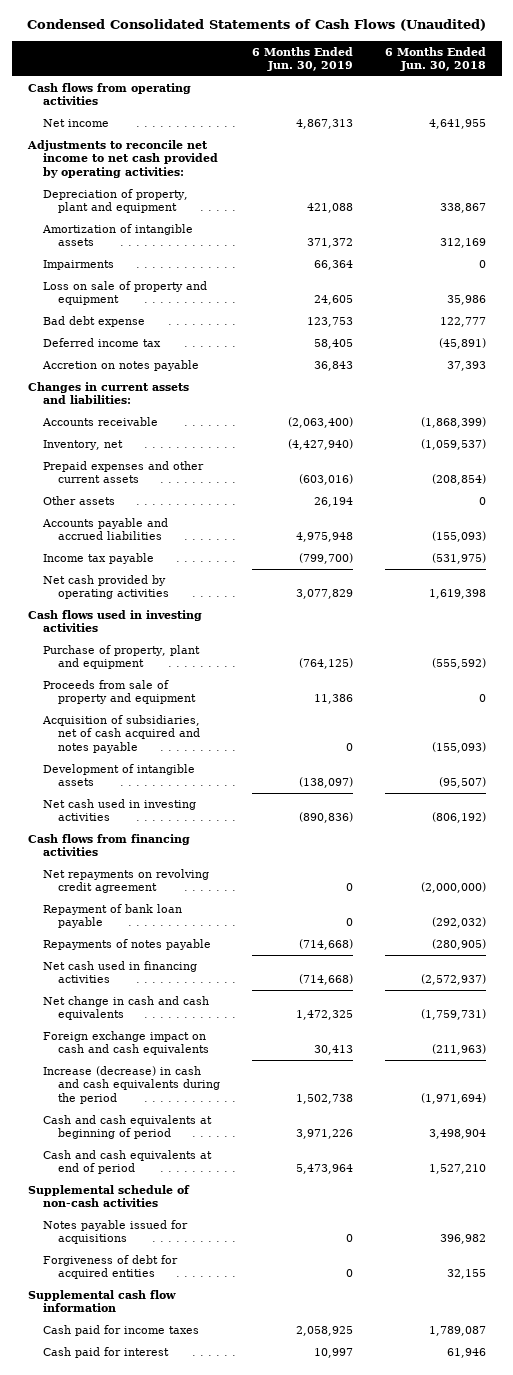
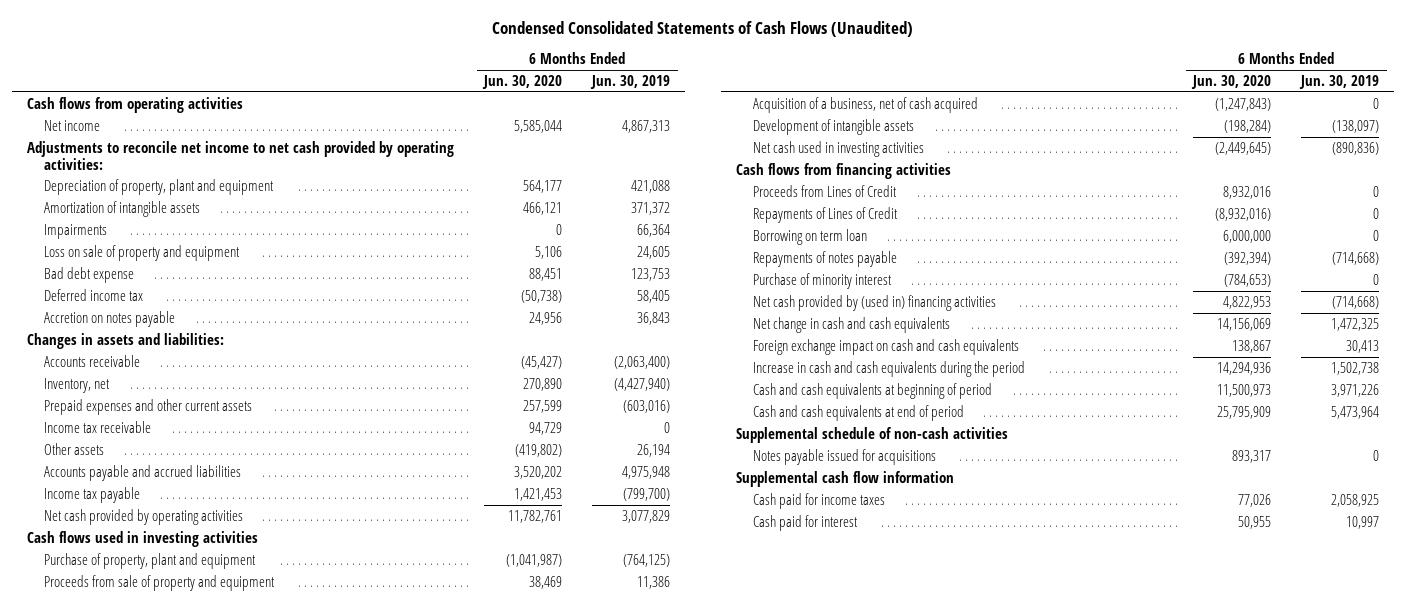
- | 6 Months Ended Jun. 30, 2019 | 6 Months Ended Jun. 30, 2018
+ | 6 Months Ended Jun. 30, 2020 | 6 Months Ended Jun. 30, 2019
- Changes in current assets and liabilities:
+ Changes in assets and liabilities:
+ Income tax receivable | 94,729 | 0
- Acquisition of subsidiaries, net of cash acquired and notes payable | 0 | (155,093)
+ Acquisition of a business, net of cash acquired | (1,247,843) | 0
- Net repayments on revolving credit agreement | 0 | (2,000,000)
- Repayment of bank loan payable | 0 | (292,032)
+ Proceeds from Lines of Credit | 8,932,016 | 0
+ Repayments of Lines of Credit | (8,932,016) | 0
+ Borrowing on term loan | 6,000,000 | 0
- Net cash used in financing activities | (714,668) | (2,572,937)
+ Purchase of minority interest | (784,653) | 0
+ Net cash provided by (used in) financing activities | 4,822,953 | (714,668)
- Increase (decrease) in cash and cash equivalents during the period | 1,502,738 | (1,971,694)
+ Increase in cash and cash equivalents during the period | 14,294,936 | 1,502,738
- Forgiveness of debt for acquired entities | 0 | 32,155

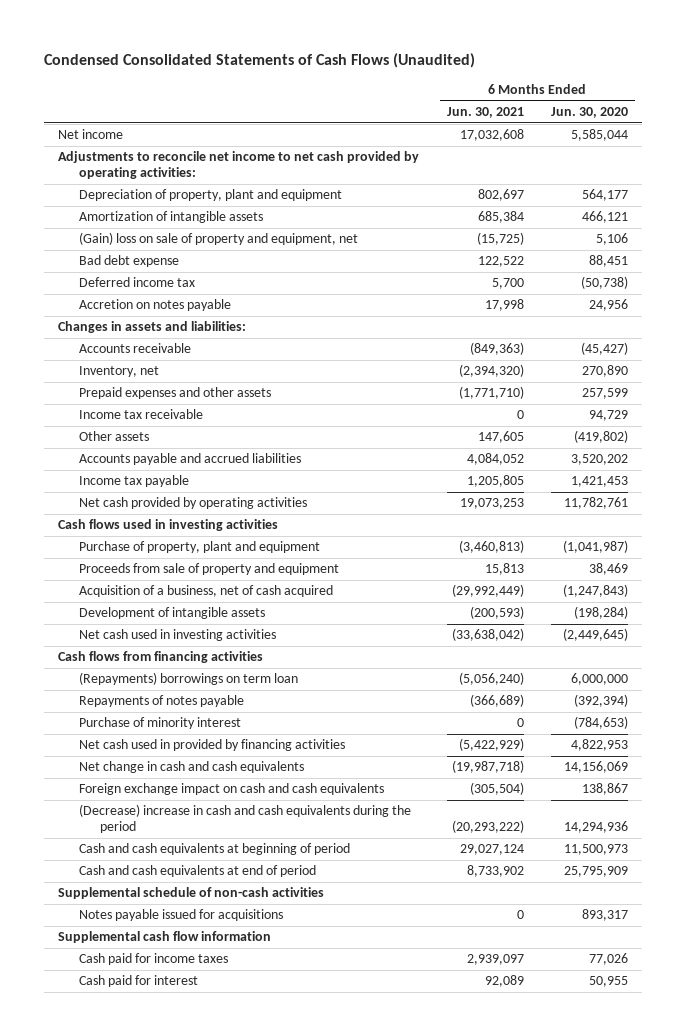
- | 6 Months Ended Jun. 30, 2020 | 6 Months Ended Jun. 30, 2019
+ | 6 Months Ended Jun. 30, 2021 | 6 Months Ended Jun. 30, 2020
- Cash flows from operating activities
- Impairments | 0 | 66,364
- Loss on sale of property and equipment | 5,106 | 24,605
+ (Gain) loss on sale of property and equipment, net | (15,725) | 5,106
- Prepaid expenses and other current assets | 257,599 | (603,016)
+ Prepaid expenses and other assets | (1,771,710) | 257,599
- Proceeds from Lines of Credit | 8,932,016 | 0
- Repayments of Lines of Credit | (8,932,016) | 0
- Borrowing on term loan | 6,000,000 | 0
+ (Repayments) borrowings on term loan | (5,056,240) | 6,000,000
- Net cash provided by (used in) financing activities | 4,822,953 | (714,668)
+ Net cash used in provided by financing activities | (5,422,929) | 4,822,953
- Increase in cash and cash equivalents during the period | 14,294,936 | 1,502,738
+ (Decrease) increase in cash and cash equivalents during the period | (20,293,222) | 14,294,936

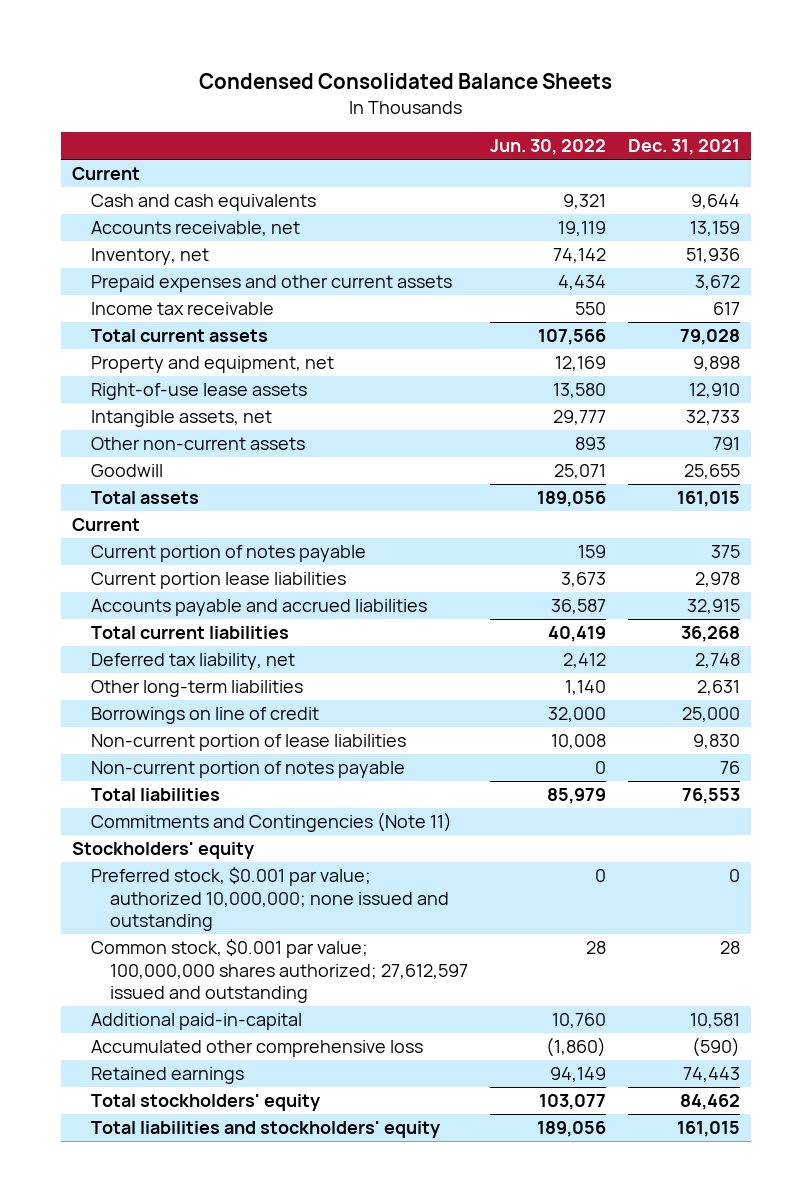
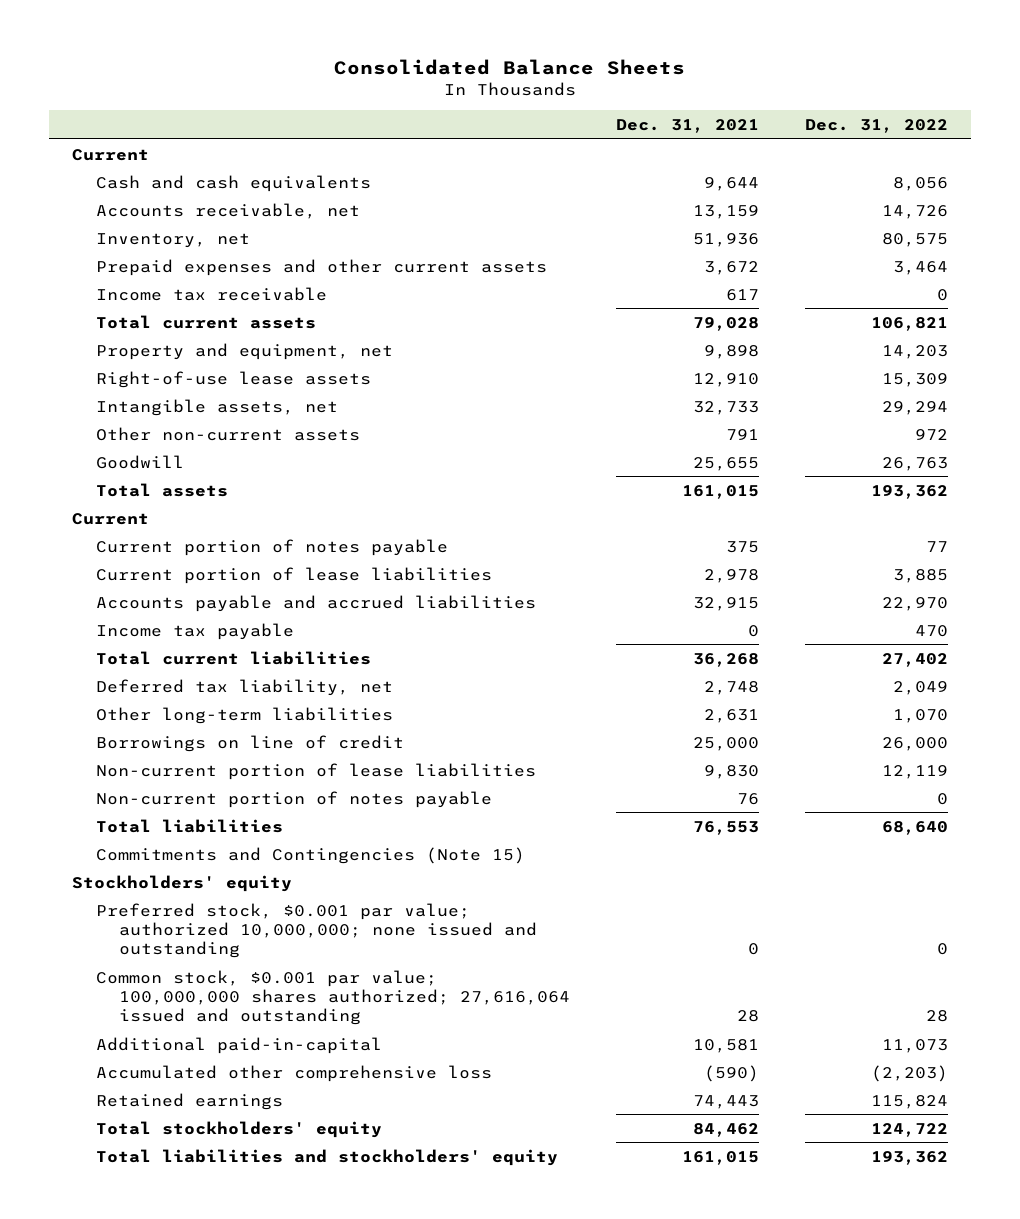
- Condensed Consolidated Balance Sheets
+ Consolidated Balance Sheets
- | Jun. 30, 2022 | Dec. 31, 2021
+ | Dec. 31, 2021 | Dec. 31, 2022
- Current portion lease liabilities | 3,673 | 2,978
+ Current portion of lease liabilities | 2,978 | 3,885
+ Income tax payable | 0 | 470
- Commitments and Contingencies (Note 11)
+ Commitments and Contingencies (Note 15)
- Common stock, $0.001 par value; 100,000,000 shares authorized; 27,612,597 issued and outstanding | 28 | 28
+ Common stock, $0.001 par value; 100,000,000 shares authorized; 27,616,064 issued and outstanding | 28 | 28

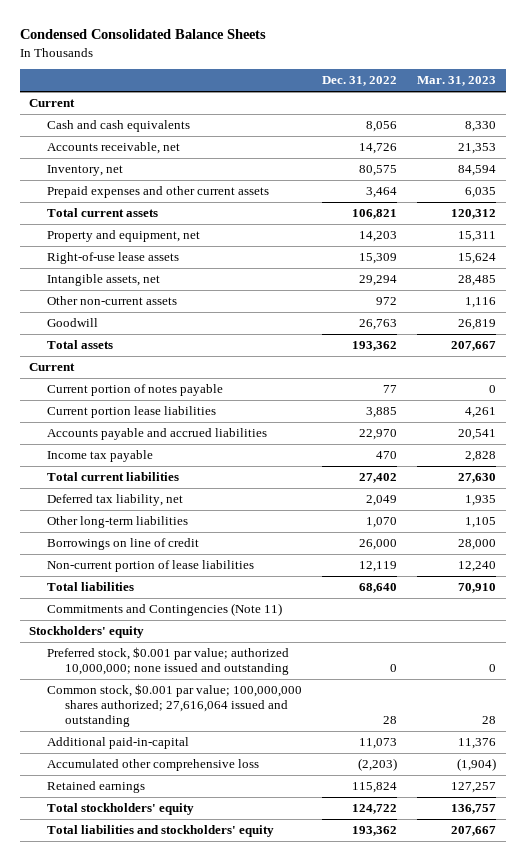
- Consolidated Balance Sheets
+ Condensed Consolidated Balance Sheets
- | Dec. 31, 2021 | Dec. 31, 2022
+ | Dec. 31, 2022 | Mar. 31, 2023
- Income tax receivable | 617 | 0
- Current portion of lease liabilities | 2,978 | 3,885
+ Current portion lease liabilities | 3,885 | 4,261
- Non-current portion of notes payable | 76 | 0
- Commitments and Contingencies (Note 15)
+ Commitments and Contingencies (Note 11)

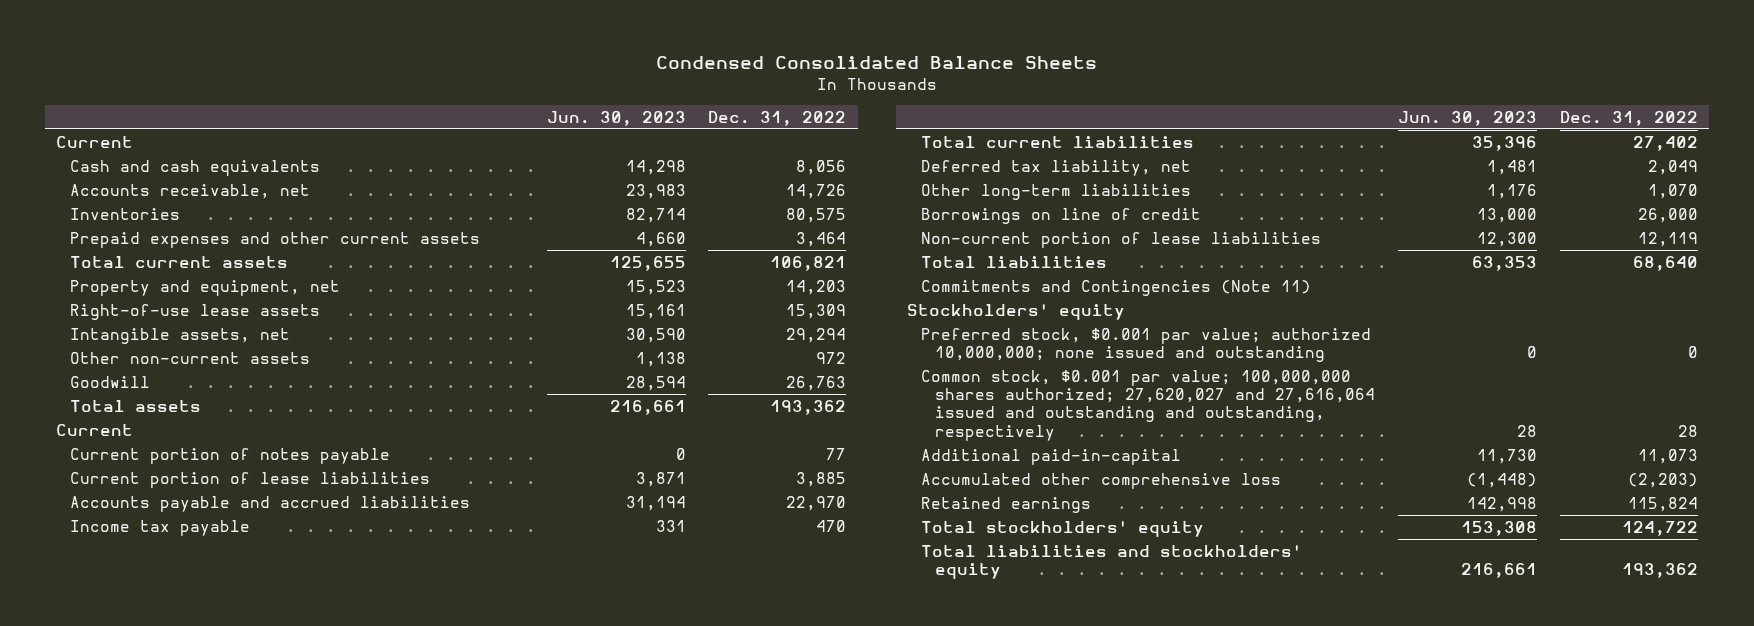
- | Dec. 31, 2022 | Mar. 31, 2023
+ | Jun. 30, 2023 | Dec. 31, 2022
- Inventory, net | 80,575 | 84,594
+ Inventories | 82,714 | 80,575
- Current portion lease liabilities | 3,885 | 4,261
+ Current portion of lease liabilities | 3,871 | 3,885
- Common stock, $0.001 par value; 100,000,000 shares authorized; 27,616,064 issued and outstanding | 28 | 28
+ Common stock, $0.001 par value; 100,000,000 shares authorized; 27,620,027 and 27,616,064 issued and outstanding and outstanding, respectively | 28 | 28

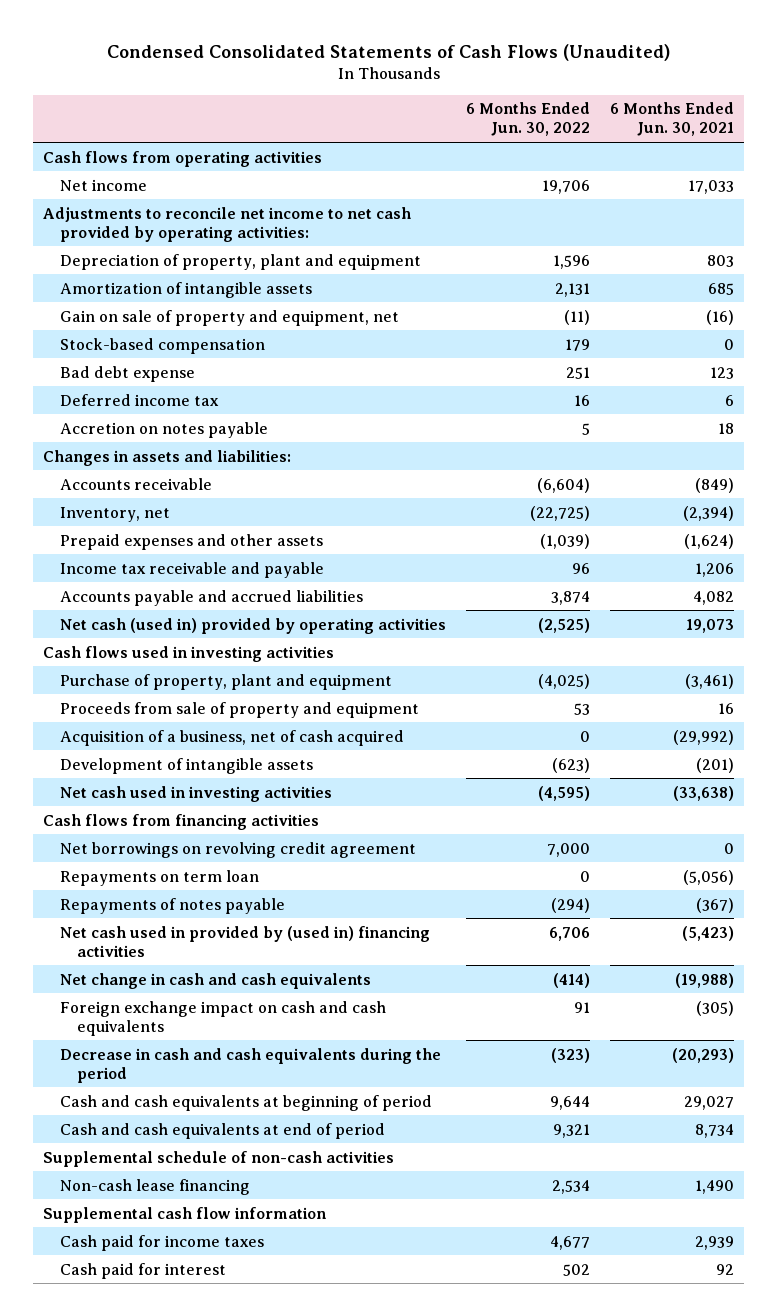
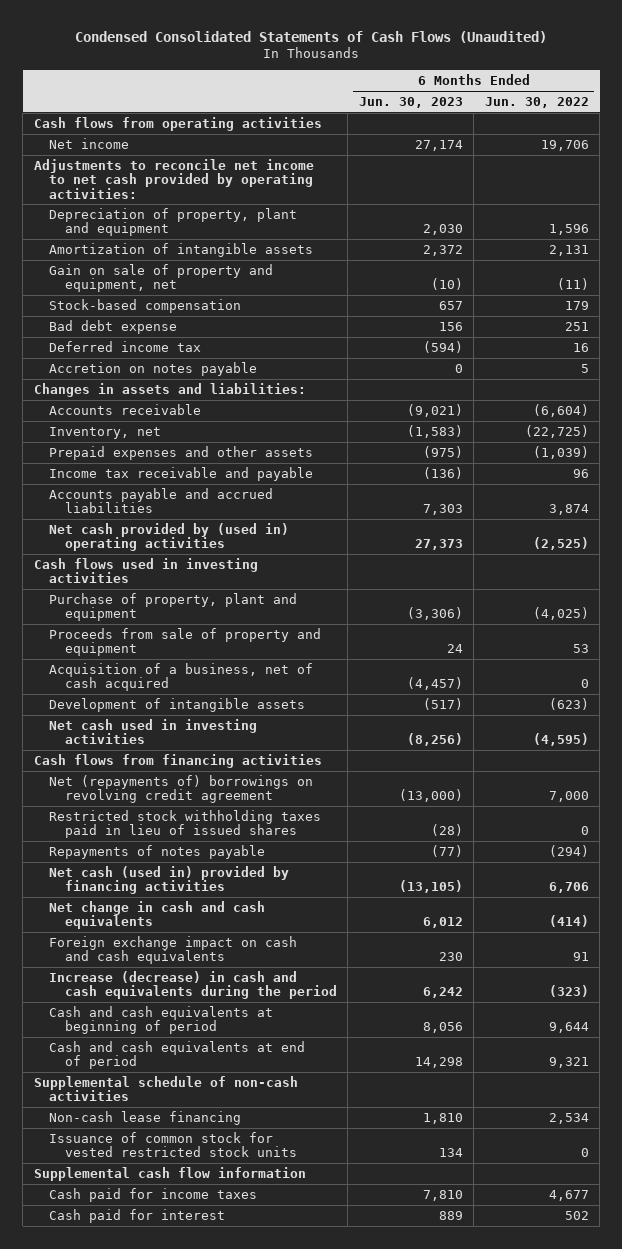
- | 6 Months Ended Jun. 30, 2022 | 6 Months Ended Jun. 30, 2021
+ | 6 Months Ended Jun. 30, 2023 | 6 Months Ended Jun. 30, 2022
- Net cash (used in) provided by operating activities | (2,525) | 19,073
+ Net cash provided by (used in) operating activities | 27,373 | (2,525)
- Net borrowings on revolving credit agreement | 7,000 | 0
- Repayments on term loan | 0 | (5,056)
+ Net (repayments of) borrowings on revolving credit agreement | (13,000) | 7,000
+ Restricted stock withholding taxes paid in lieu of issued shares | (28) | 0
- Net cash used in provided by (used in) financing activities | 6,706 | (5,423)
+ Net cash (used in) provided by financing activities | (13,105) | 6,706
- Decrease in cash and cash equivalents during the period | (323) | (20,293)
+ Increase (decrease) in cash and cash equivalents during the period | 6,242 | (323)
+ Issuance of common stock for vested restricted stock units | 134 | 0

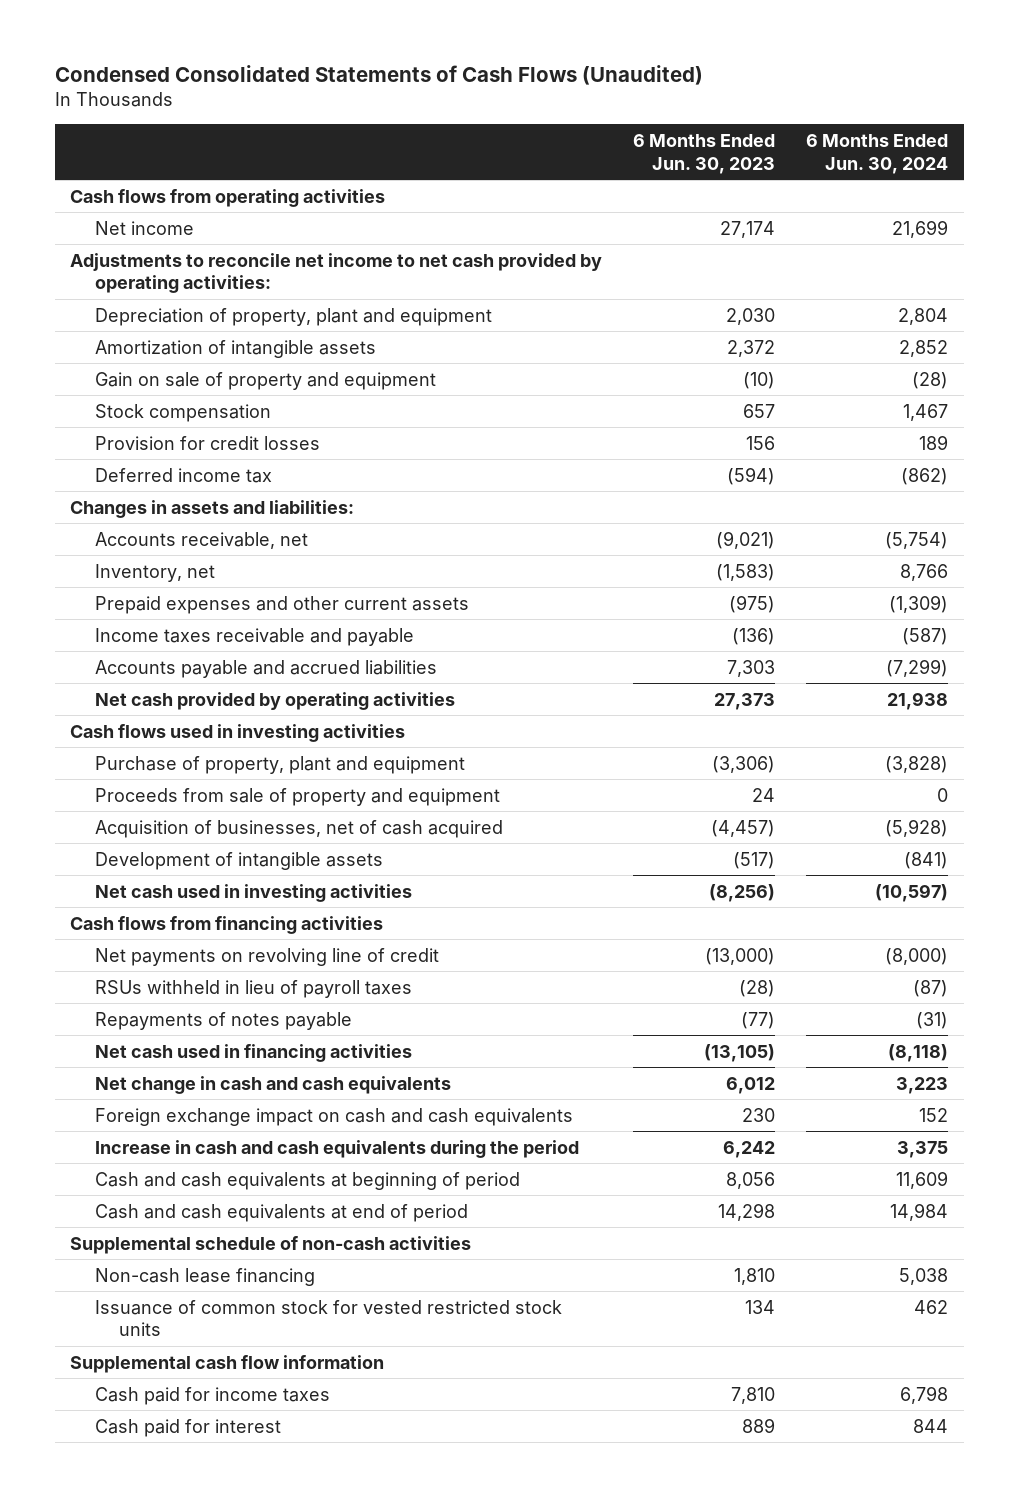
- | 6 Months Ended Jun. 30, 2023 | 6 Months Ended Jun. 30, 2022
+ | 6 Months Ended Jun. 30, 2023 | 6 Months Ended Jun. 30, 2024
- Gain on sale of property and equipment, net | (10) | (11)
- Stock-based compensation | 657 | 179
- Bad debt expense | 156 | 251
+ Gain on sale of property and equipment | (10) | (28)
+ Stock compensation | 657 | 1,467
+ Provision for credit losses | 156 | 189
- Accretion on notes payable | 0 | 5
- Accounts receivable | (9,021) | (6,604)
+ Accounts receivable, net | (9,021) | (5,754)
- Prepaid expenses and other assets | (975) | (1,039)
- Income tax receivable and payable | (136) | 96
+ Prepaid expenses and other current assets | (975) | (1,309)
+ Income taxes receivable and payable | (136) | (587)
- Net cash provided by (used in) operating activities | 27,373 | (2,525)
+ Net cash provided by operating activities | 27,373 | 21,938
- Acquisition of a business, net of cash acquired | (4,457) | 0
+ Acquisition of businesses, net of cash acquired | (4,457) | (5,928)
- Net (repayments of) borrowings on revolving credit agreement | (13,000) | 7,000
- Restricted stock withholding taxes paid in lieu of issued shares | (28) | 0
+ Net payments on revolving line of credit | (13,000) | (8,000)
+ RSUs withheld in lieu of payroll taxes | (28) | (87)
- Net cash (used in) provided by financing activities | (13,105) | 6,706
+ Net cash used in financing activities | (13,105) | (8,118)
- Increase (decrease) in cash and cash equivalents during the period | 6,242 | (323)
+ Increase in cash and cash equivalents during the period | 6,242 | 3,375

